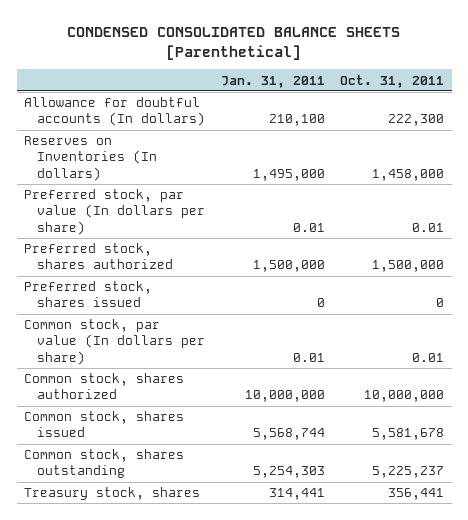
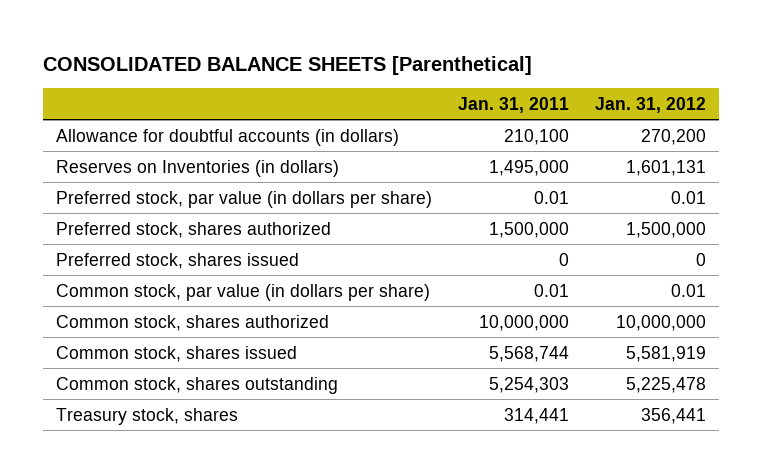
- CONDENSED CONSOLIDATED BALANCE SHEETS [Parenthetical]
+ CONSOLIDATED BALANCE SHEETS [Parenthetical]
- | Jan. 31, 2011 | Oct. 31, 2011
+ | Jan. 31, 2011 | Jan. 31, 2012
- Allowance for doubtful accounts (In dollars) | 210,100 | 222,300
- Reserves on Inventories (In dollars) | 1,495,000 | 1,458,000
- Preferred stock, par value (In dollars per share) | 0.01 | 0.01
+ Allowance for doubtful accounts (in dollars) | 210,100 | 270,200
+ Reserves on Inventories (in dollars) | 1,495,000 | 1,601,131
+ Preferred stock, par value (in dollars per share) | 0.01 | 0.01
- Common stock, par value (In dollars per share) | 0.01 | 0.01
+ Common stock, par value (in dollars per share) | 0.01 | 0.01

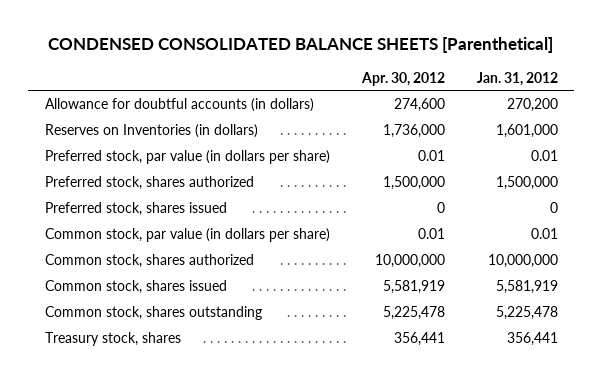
- CONSOLIDATED BALANCE SHEETS [Parenthetical]
+ CONDENSED CONSOLIDATED BALANCE SHEETS [Parenthetical]
- | Jan. 31, 2011 | Jan. 31, 2012
+ | Apr. 30, 2012 | Jan. 31, 2012
- Reserves on Inventories (in dollars) | 1,495,000 | 1,601,131
+ Reserves on Inventories (in dollars) | 1,736,000 | 1,601,000

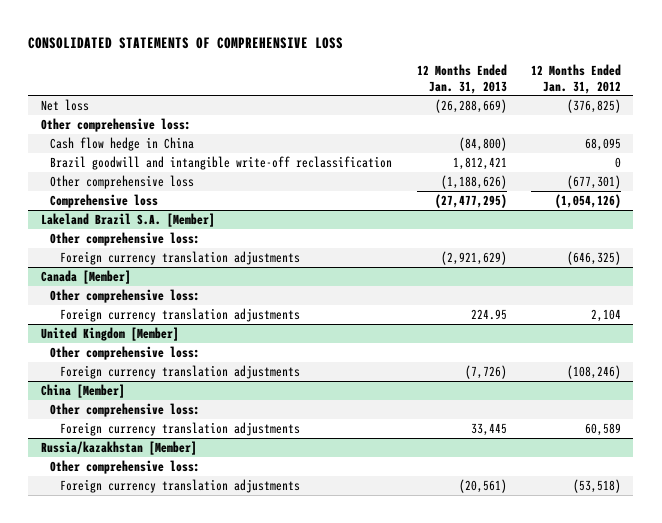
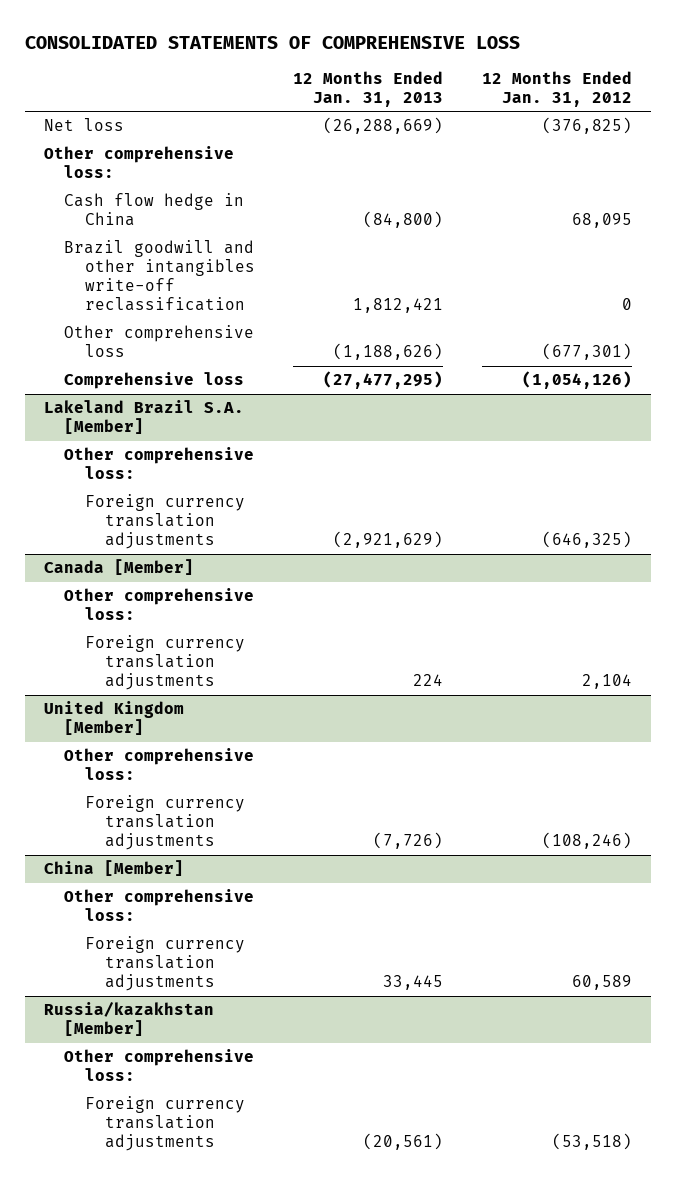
- Brazil goodwill and intangible write-off reclassification | 1,812,421 | 0
+ Brazil goodwill and other intangibles write-off reclassification | 1,812,421 | 0
@ Canada [Member]
- Foreign currency translation adjustments | 224.95 | 2,104
+ Foreign currency translation adjustments | 224 | 2,104

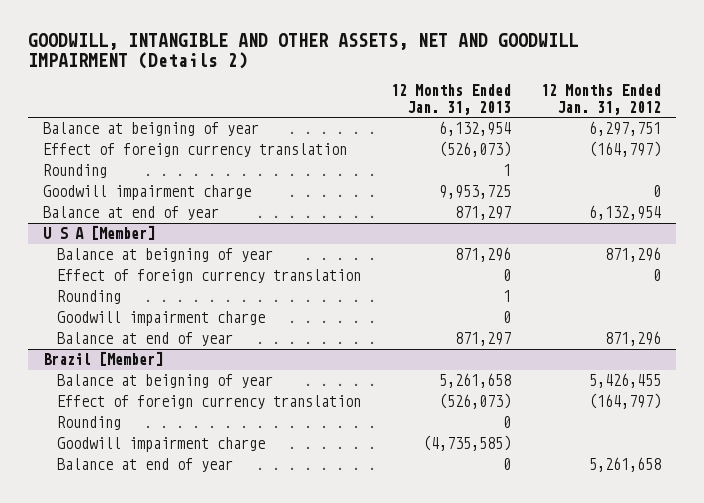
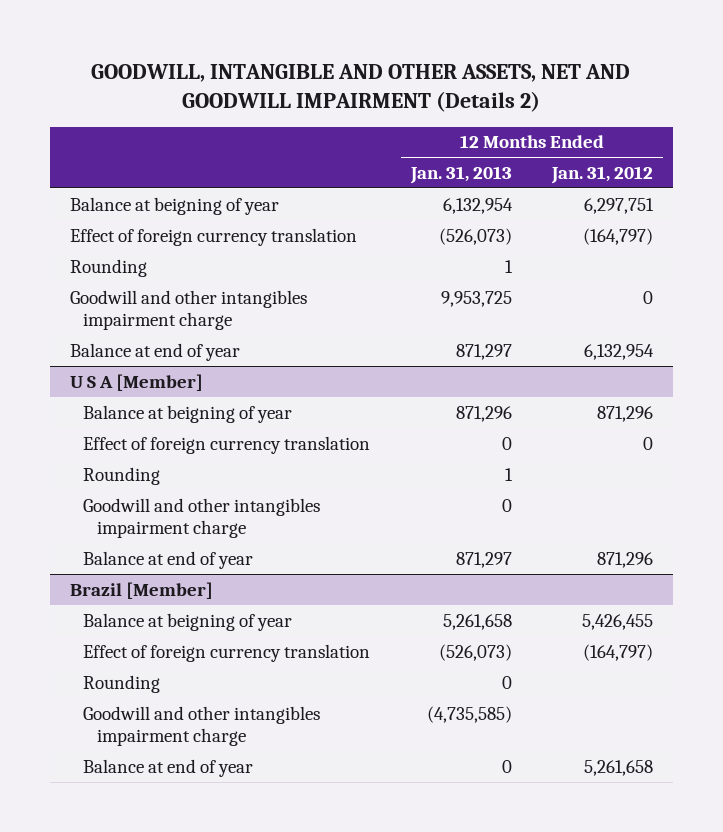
- Goodwill impairment charge | 9,953,725 | 0
+ Goodwill and other intangibles impairment charge | 9,953,725 | 0
@ U S A [Member]
- Goodwill impairment charge | 0 |
+ Goodwill and other intangibles impairment charge | 0 |
@ Brazil [Member]
- Goodwill impairment charge | (4,735,585) |
+ Goodwill and other intangibles impairment charge | (4,735,585) |

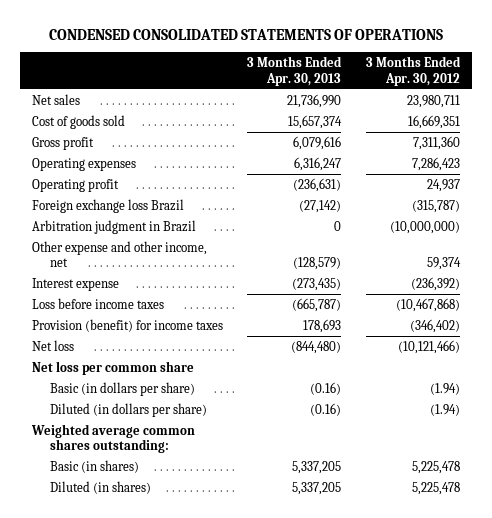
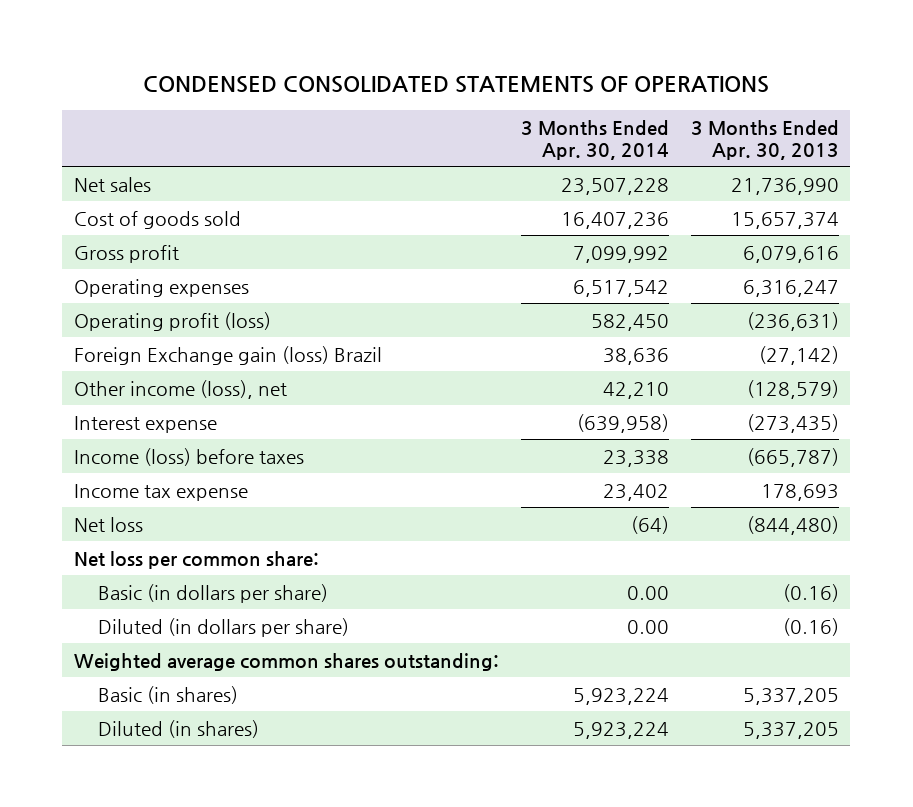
- | 3 Months Ended Apr. 30, 2013 | 3 Months Ended Apr. 30, 2012
+ | 3 Months Ended Apr. 30, 2014 | 3 Months Ended Apr. 30, 2013
- Operating profit | (236,631) | 24,937
- Foreign exchange loss Brazil | (27,142) | (315,787)
- Arbitration judgment in Brazil | 0 | (10,000,000)
- Other expense and other income, net | (128,579) | 59,374
+ Operating profit (loss) | 582,450 | (236,631)
+ Foreign Exchange gain (loss) Brazil | 38,636 | (27,142)
+ Other income (loss), net | 42,210 | (128,579)
- Loss before income taxes | (665,787) | (10,467,868)
- Provision (benefit) for income taxes | 178,693 | (346,402)
+ Income (loss) before taxes | 23,338 | (665,787)
+ Income tax expense | 23,402 | 178,693
- Net loss per common share
+ Net loss per common share:

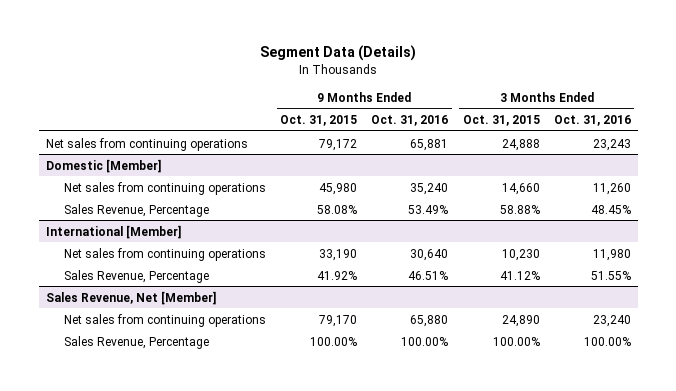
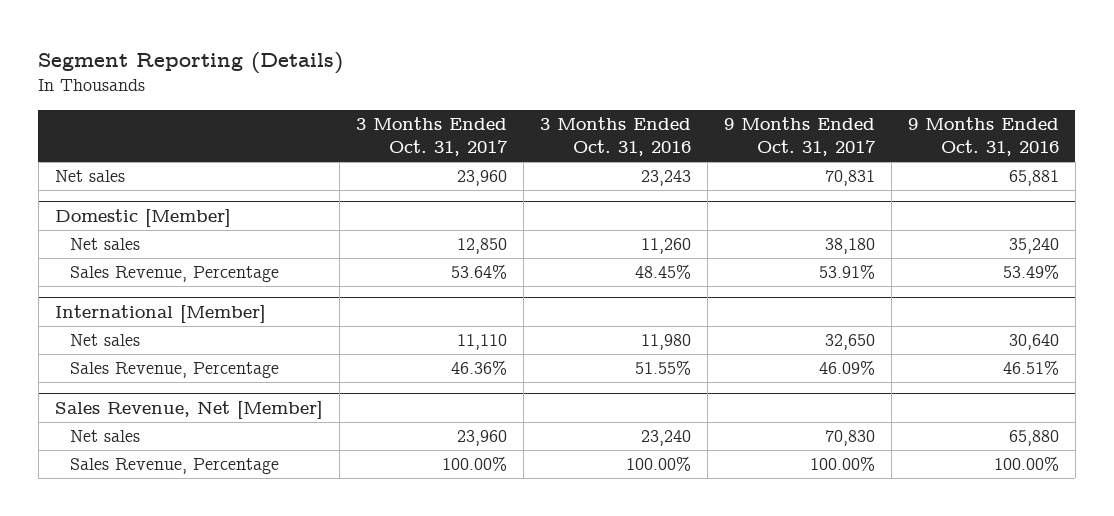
- Segment Data (Details)
+ Segment Reporting (Details)
- | 9 Months Ended Oct. 31, 2015 | 9 Months Ended Oct. 31, 2016 | 3 Months Ended Oct. 31, 2015 | 3 Months Ended Oct. 31, 2016
+ | 3 Months Ended Oct. 31, 2017 | 3 Months Ended Oct. 31, 2016 | 9 Months Ended Oct. 31, 2017 | 9 Months Ended Oct. 31, 2016
- Net sales from continuing operations | 79,172 | 65,881 | 24,888 | 23,243
+ Net sales | 23,960 | 23,243 | 70,831 | 65,881
@ Domestic [Member]
- Net sales from continuing operations | 45,980 | 35,240 | 14,660 | 11,260
+ Net sales | 12,850 | 11,260 | 38,180 | 35,240
@ International [Member]
- Net sales from continuing operations | 33,190 | 30,640 | 10,230 | 11,980
+ Net sales | 11,110 | 11,980 | 32,650 | 30,640
@ Sales Revenue, Net [Member]
- Net sales from continuing operations | 79,170 | 65,880 | 24,890 | 23,240
+ Net sales | 23,960 | 23,240 | 70,830 | 65,880

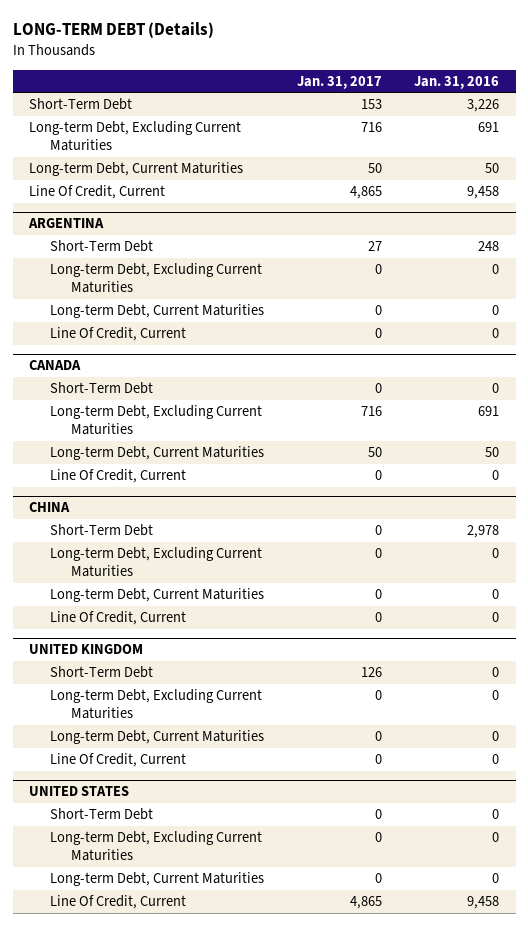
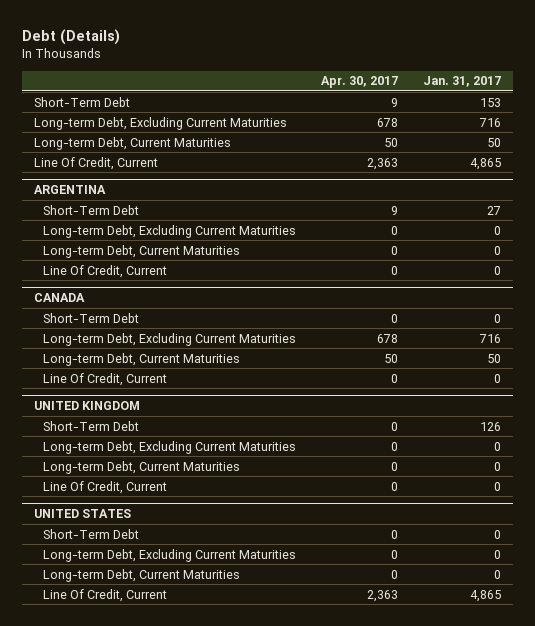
- LONG-TERM DEBT (Details)
+ Debt (Details)
- | Jan. 31, 2017 | Jan. 31, 2016
+ | Apr. 30, 2017 | Jan. 31, 2017
- CHINA
- Short-Term Debt | 0 | 2,978
- Long-term Debt, Excluding Current Maturities | 0 | 0
- Long-term Debt, Current Maturities | 0 | 0
- Line Of Credit, Current | 0 | 0

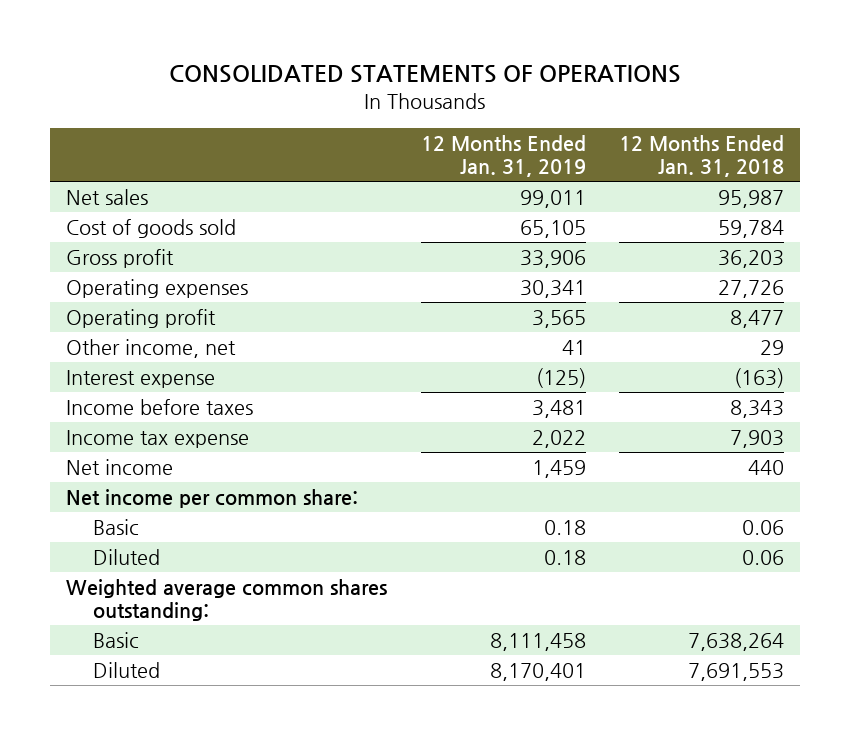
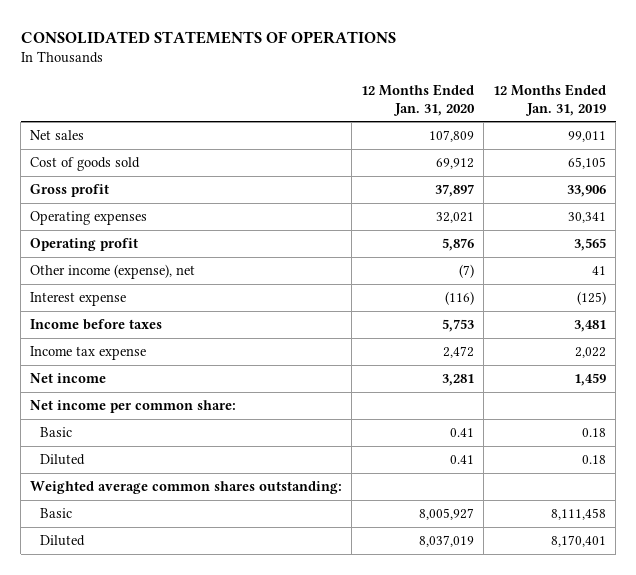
- | 12 Months Ended Jan. 31, 2019 | 12 Months Ended Jan. 31, 2018
+ | 12 Months Ended Jan. 31, 2020 | 12 Months Ended Jan. 31, 2019
- Other income, net | 41 | 29
+ Other income (expense), net | (7) | 41

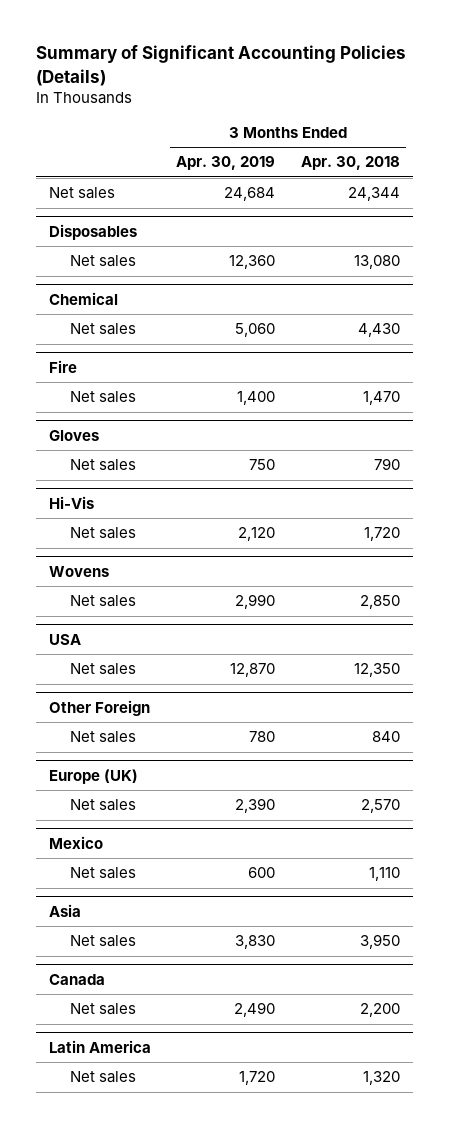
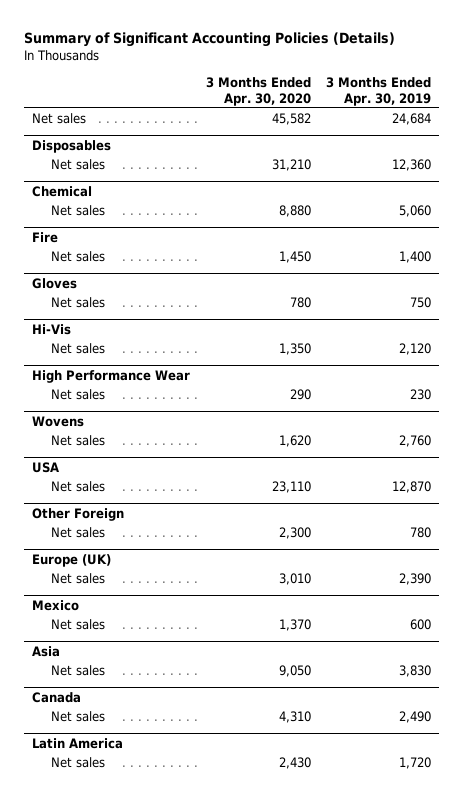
- | 3 Months Ended Apr. 30, 2019 | 3 Months Ended Apr. 30, 2018
+ | 3 Months Ended Apr. 30, 2020 | 3 Months Ended Apr. 30, 2019
+ High Performance Wear
+ Net sales | 290 | 230
@ Wovens
- Net sales | 2,990 | 2,850
+ Net sales | 1,620 | 2,760

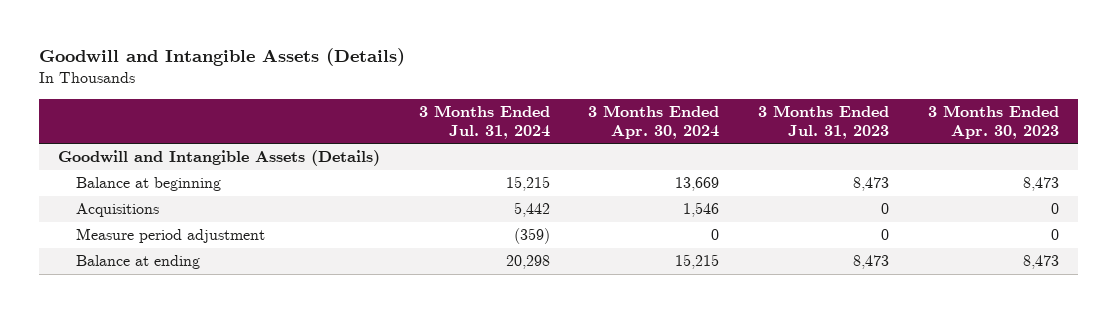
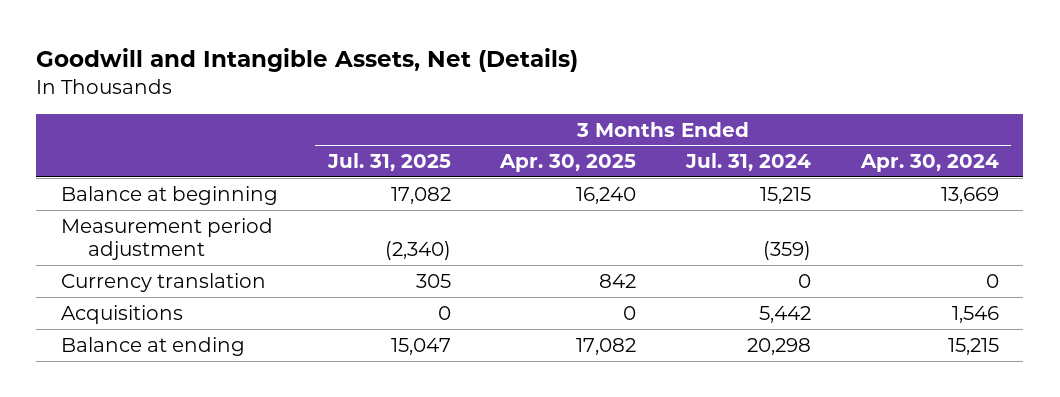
- Goodwill and Intangible Assets (Details)
+ Goodwill and Intangible Assets, Net (Details)
- | 3 Months Ended Jul. 31, 2024 | 3 Months Ended Apr. 30, 2024 | 3 Months Ended Jul. 31, 2023 | 3 Months Ended Apr. 30, 2023
+ | 3 Months Ended Jul. 31, 2025 | 3 Months Ended Apr. 30, 2025 | 3 Months Ended Jul. 31, 2024 | 3 Months Ended Apr. 30, 2024
- Goodwill and Intangible Assets (Details)
+ Measurement period adjustment | (2,340) | | (359) |
+ Currency translation | 305 | 842 | 0 | 0
- Measure period adjustment | (359) | 0 | 0 | 0

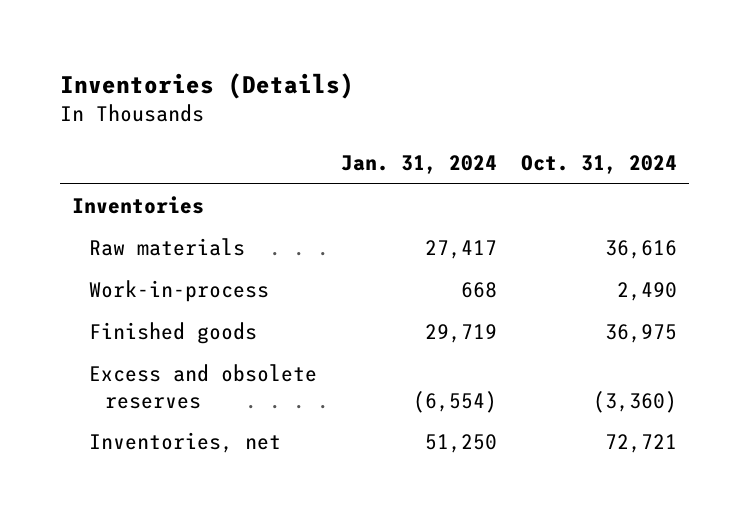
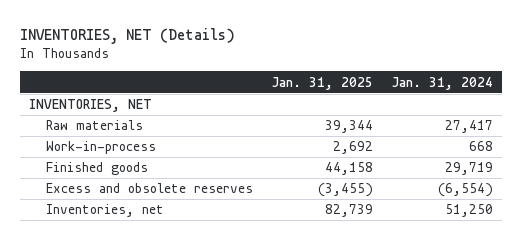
- Inventories (Details)
+ INVENTORIES, NET (Details)
- | Jan. 31, 2024 | Oct. 31, 2024
+ | Jan. 31, 2025 | Jan. 31, 2024
- Inventories
+ INVENTORIES, NET

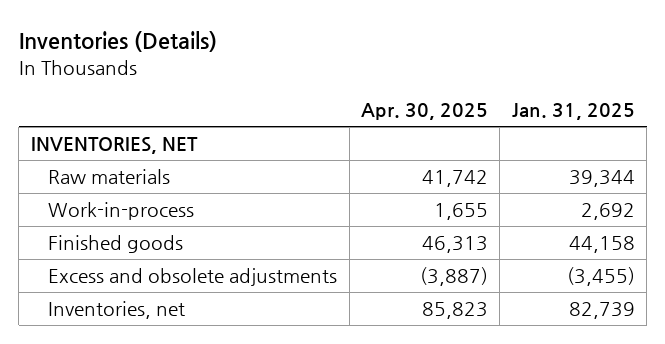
- INVENTORIES, NET (Details)
+ Inventories (Details)
- | Jan. 31, 2025 | Jan. 31, 2024
+ | Apr. 30, 2025 | Jan. 31, 2025
- Excess and obsolete reserves | (3,455) | (6,554)
+ Excess and obsolete adjustments | (3,887) | (3,455)

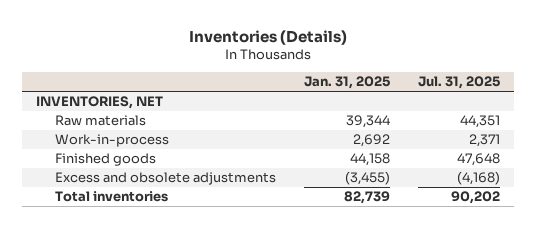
- | Apr. 30, 2025 | Jan. 31, 2025
+ | Jan. 31, 2025 | Jul. 31, 2025
- Inventories, net | 85,823 | 82,739
+ Total inventories | 82,739 | 90,202

